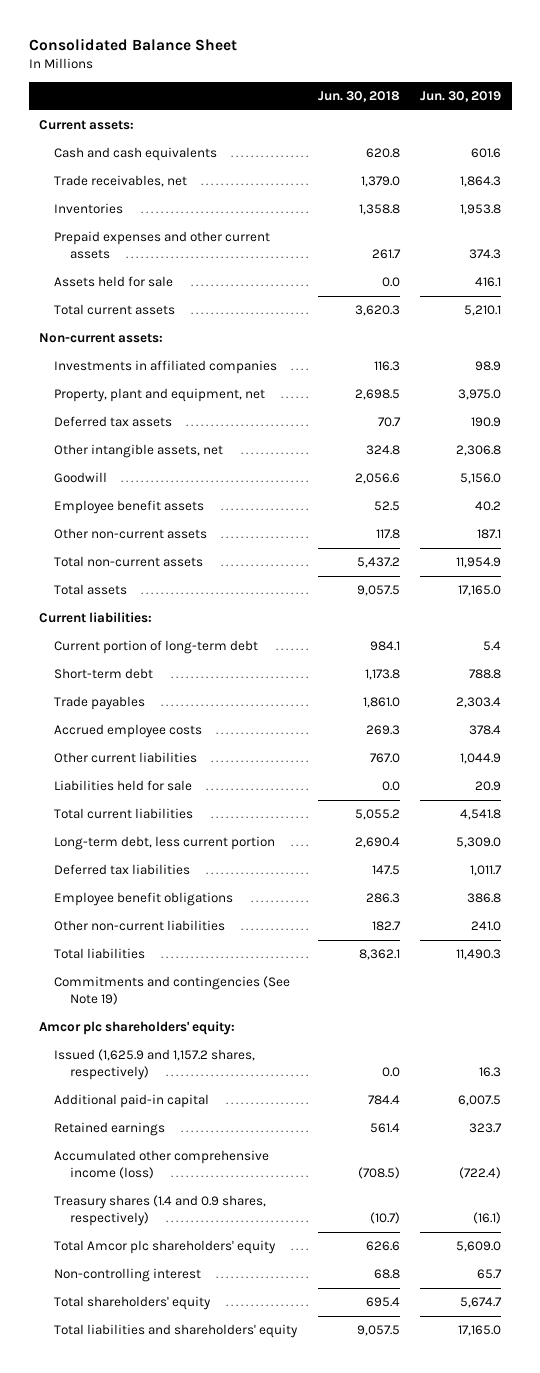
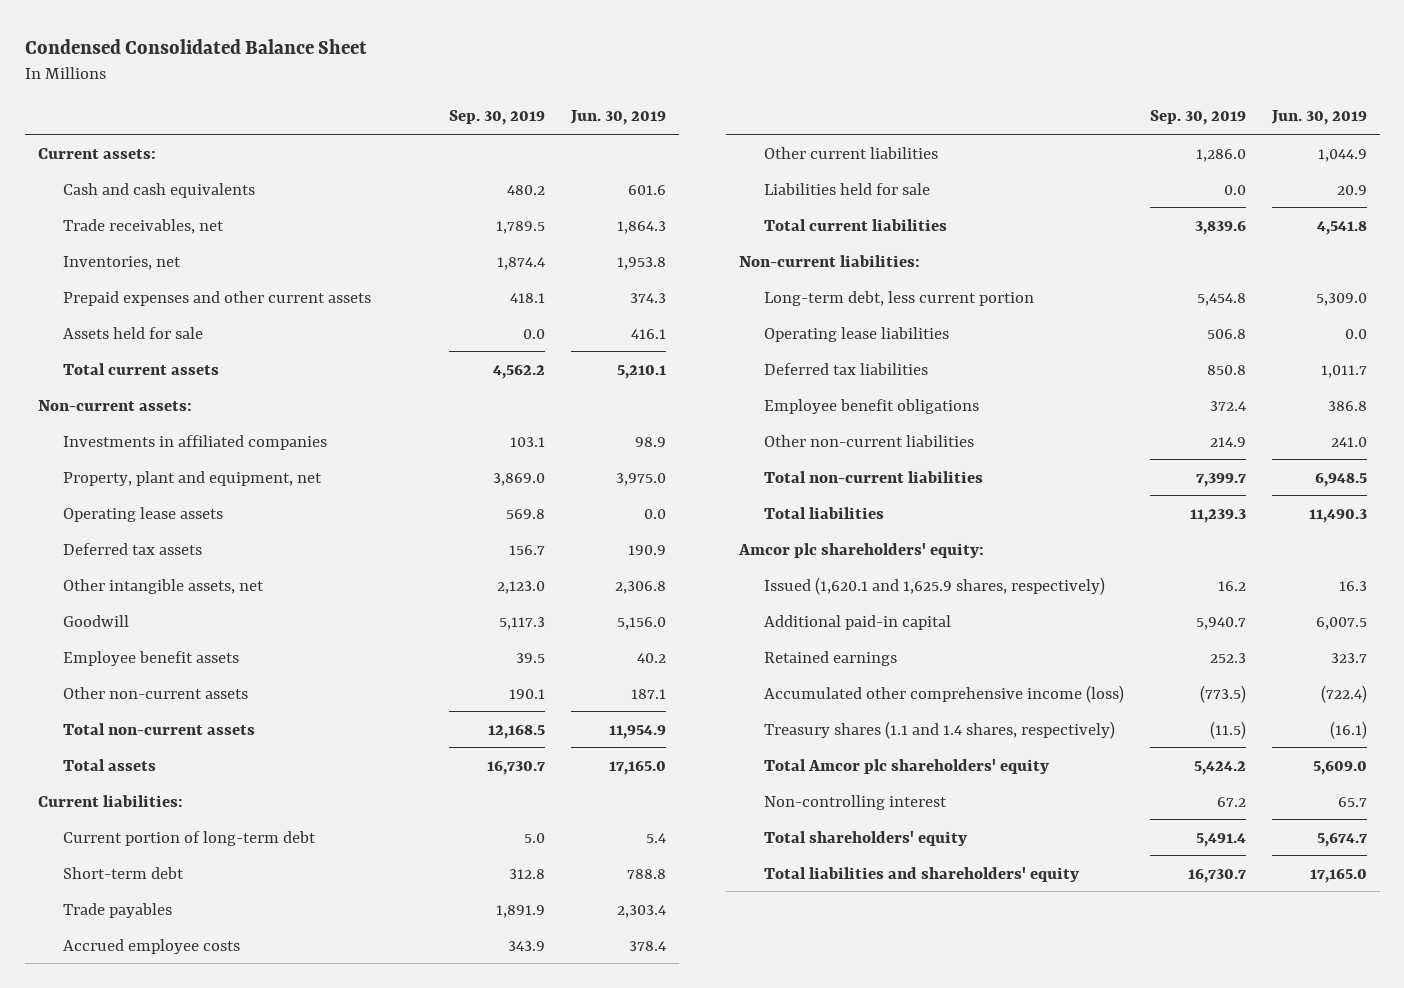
- Consolidated Balance Sheet
+ Condensed Consolidated Balance Sheet
- | Jun. 30, 2018 | Jun. 30, 2019
+ | Sep. 30, 2019 | Jun. 30, 2019
- Inventories | 1,358.8 | 1,953.8
+ Inventories, net | 1,874.4 | 1,953.8
+ Operating lease assets | 569.8 | 0.0
+ Non-current liabilities:
+ Operating lease liabilities | 506.8 | 0.0
+ Total non-current liabilities | 7,399.7 | 6,948.5
- Commitments and contingencies (See Note 19)
- Issued (1,625.9 and 1,157.2 shares, respectively) | 0.0 | 16.3
+ Issued (1,620.1 and 1,625.9 shares, respectively) | 16.2 | 16.3
- Treasury shares (1.4 and 0.9 shares, respectively) | (10.7) | (16.1)
+ Treasury shares (1.1 and 1.4 shares, respectively) | (11.5) | (16.1)

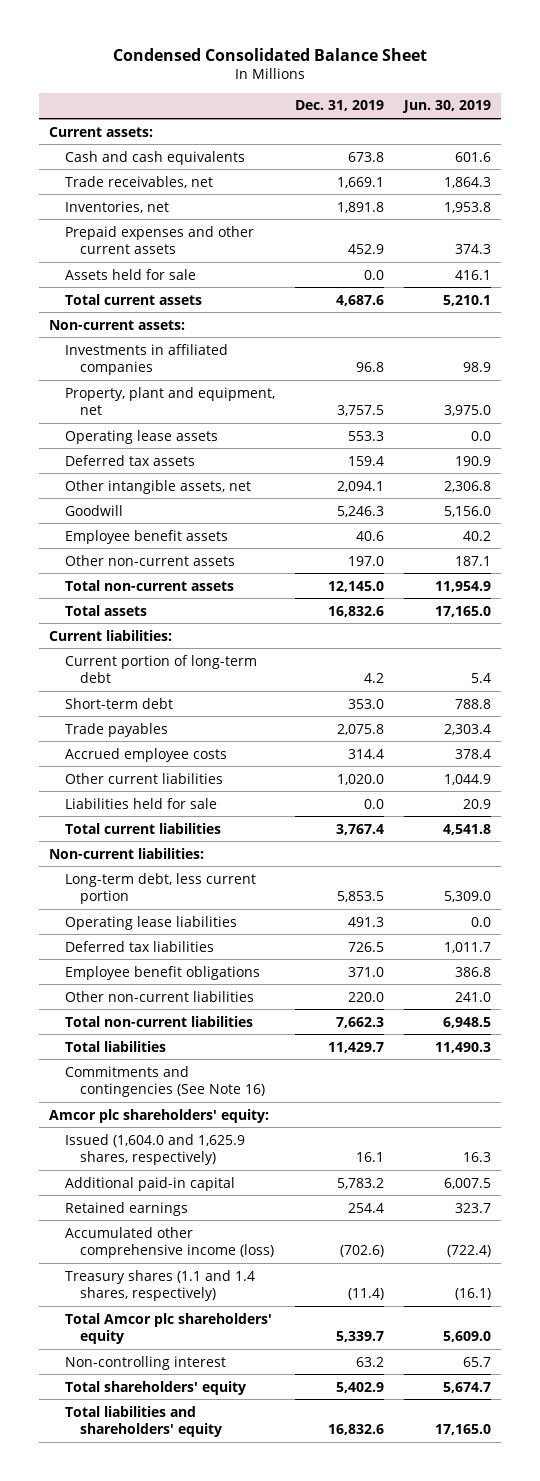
- | Sep. 30, 2019 | Jun. 30, 2019
+ | Dec. 31, 2019 | Jun. 30, 2019
+ Commitments and contingencies (See Note 16)
- Issued (1,620.1 and 1,625.9 shares, respectively) | 16.2 | 16.3
+ Issued (1,604.0 and 1,625.9 shares, respectively) | 16.1 | 16.3

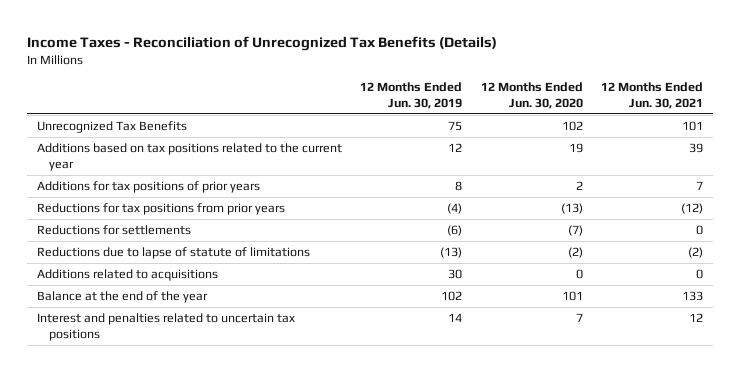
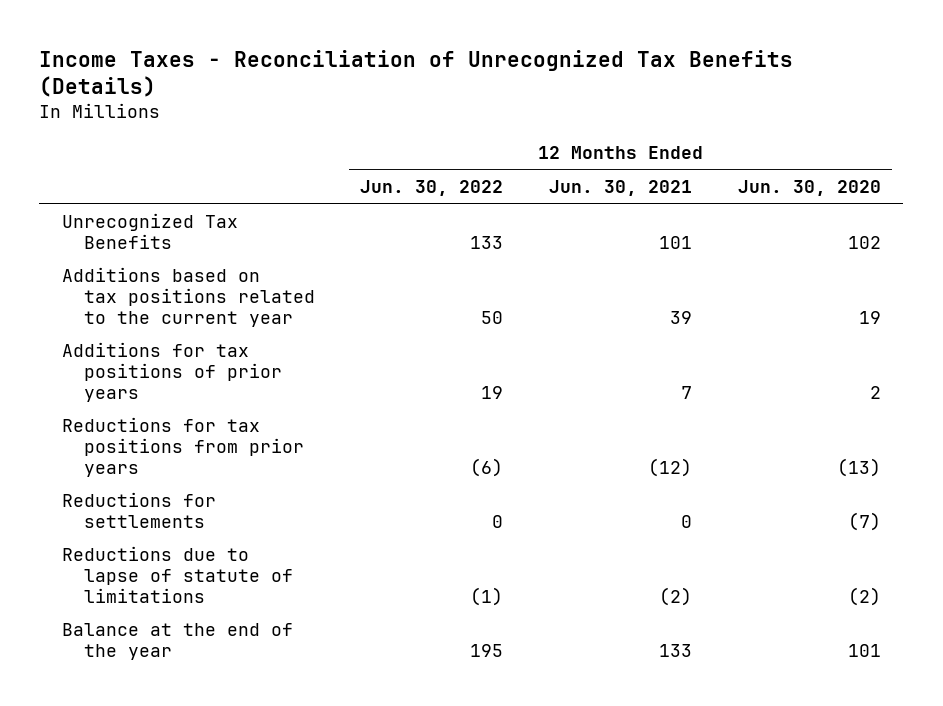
- | 12 Months Ended Jun. 30, 2019 | 12 Months Ended Jun. 30, 2020 | 12 Months Ended Jun. 30, 2021
+ | 12 Months Ended Jun. 30, 2022 | 12 Months Ended Jun. 30, 2021 | 12 Months Ended Jun. 30, 2020
- Additions related to acquisitions | 30 | 0 | 0
- Interest and penalties related to uncertain tax positions | 14 | 7 | 12

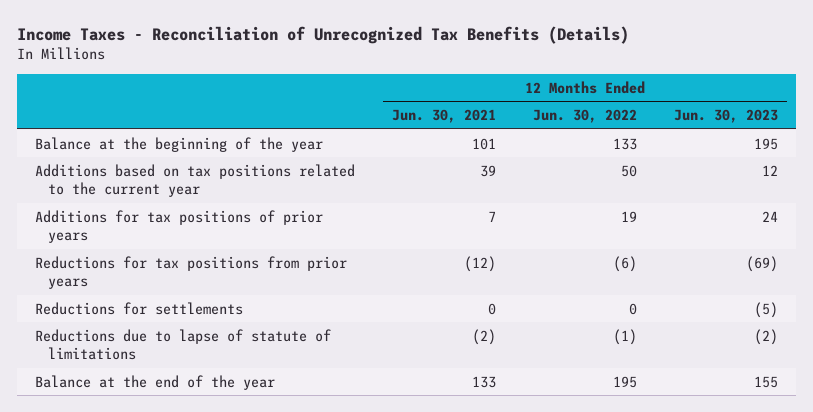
- | 12 Months Ended Jun. 30, 2022 | 12 Months Ended Jun. 30, 2021 | 12 Months Ended Jun. 30, 2020
+ | 12 Months Ended Jun. 30, 2021 | 12 Months Ended Jun. 30, 2022 | 12 Months Ended Jun. 30, 2023
- Unrecognized Tax Benefits | 133 | 101 | 102
+ Balance at the beginning of the year | 101 | 133 | 195

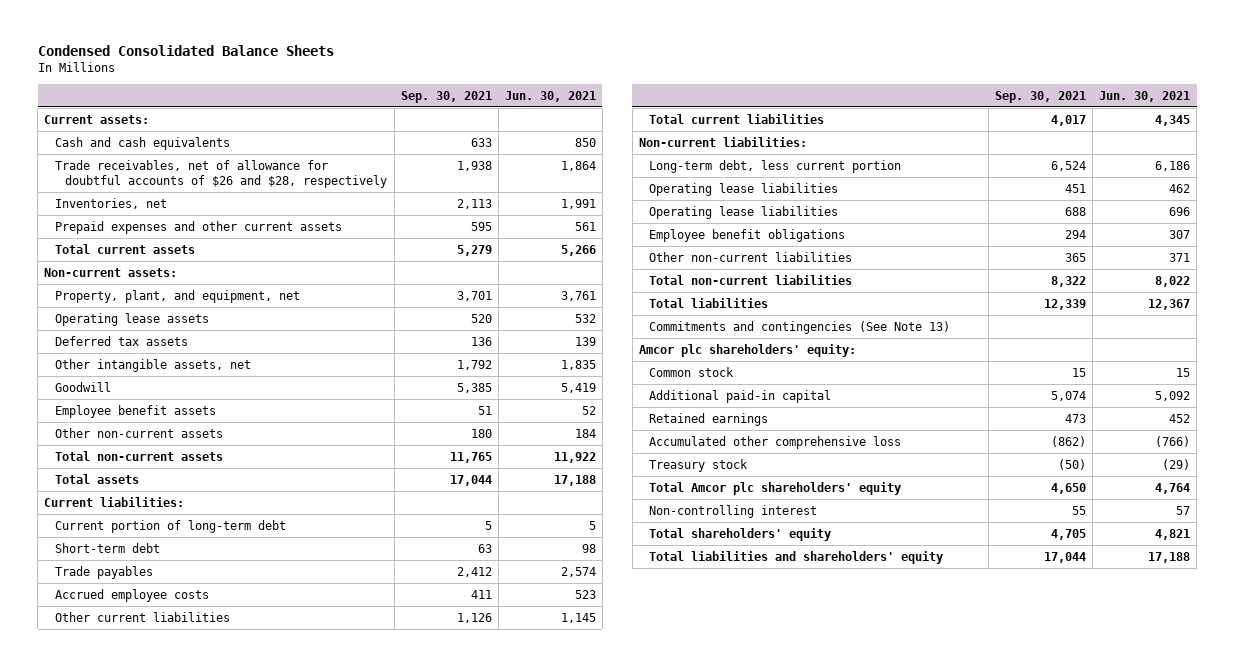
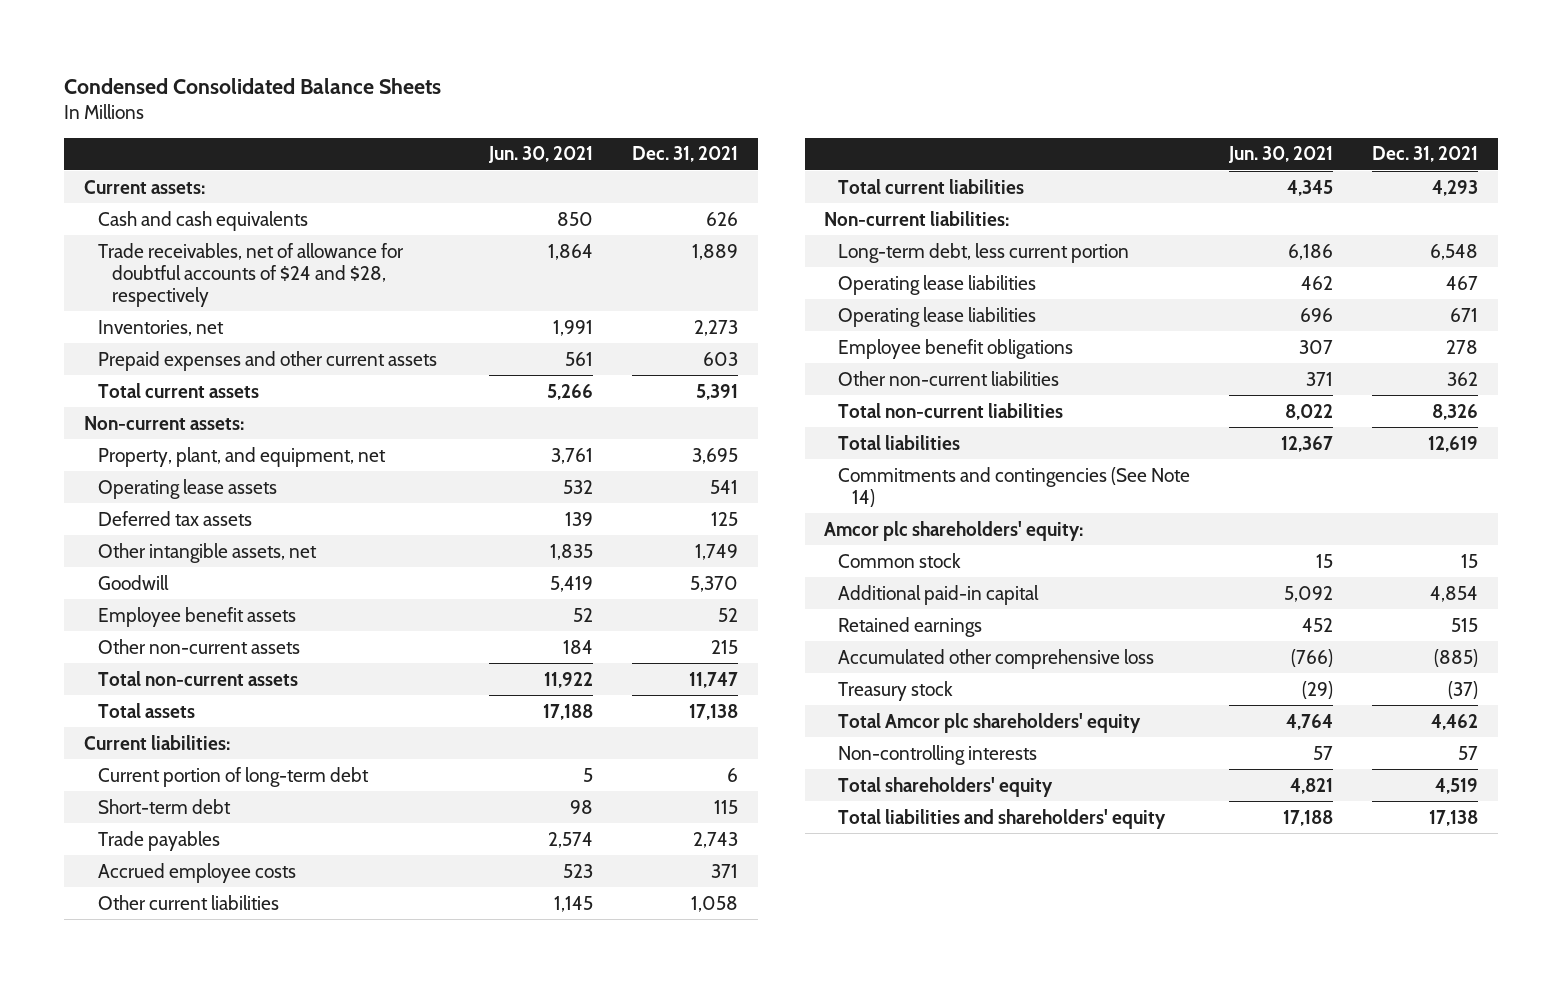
- | Sep. 30, 2021 | Jun. 30, 2021
+ | Jun. 30, 2021 | Dec. 31, 2021
- Trade receivables, net of allowance for doubtful accounts of $26 and $28, respectively | 1,938 | 1,864
+ Trade receivables, net of allowance for doubtful accounts of $24 and $28, respectively | 1,864 | 1,889
- Commitments and contingencies (See Note 13)
+ Commitments and contingencies (See Note 14)
- Non-controlling interest | 55 | 57
+ Non-controlling interests | 57 | 57

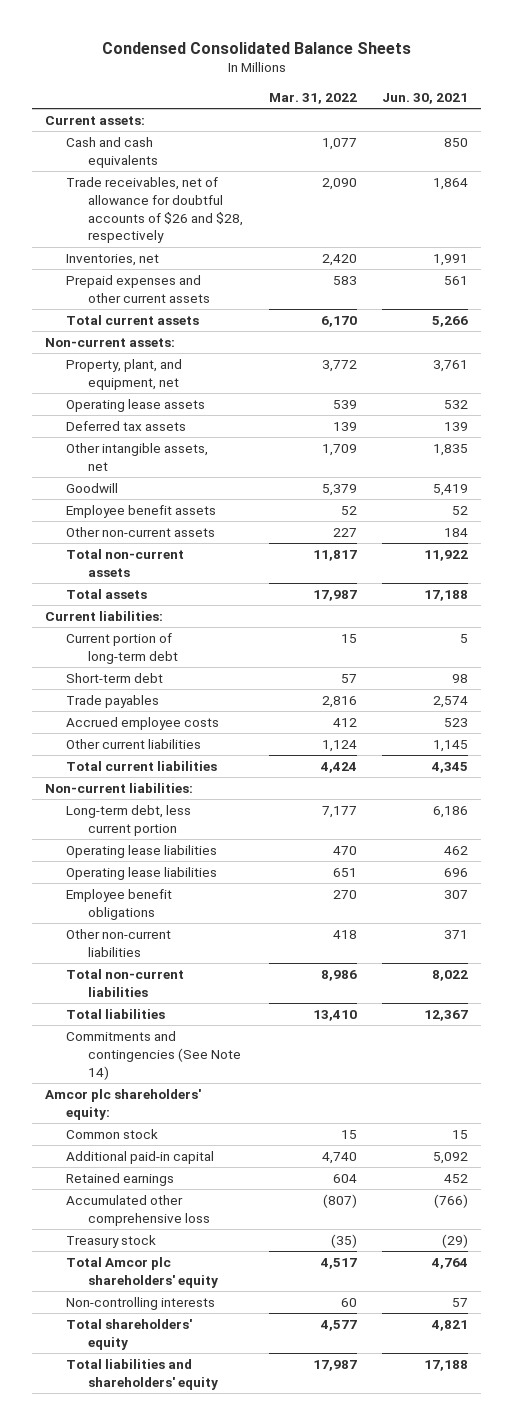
- | Jun. 30, 2021 | Dec. 31, 2021
+ | Mar. 31, 2022 | Jun. 30, 2021
- Trade receivables, net of allowance for doubtful accounts of $24 and $28, respectively | 1,864 | 1,889
+ Trade receivables, net of allowance for doubtful accounts of $26 and $28, respectively | 2,090 | 1,864

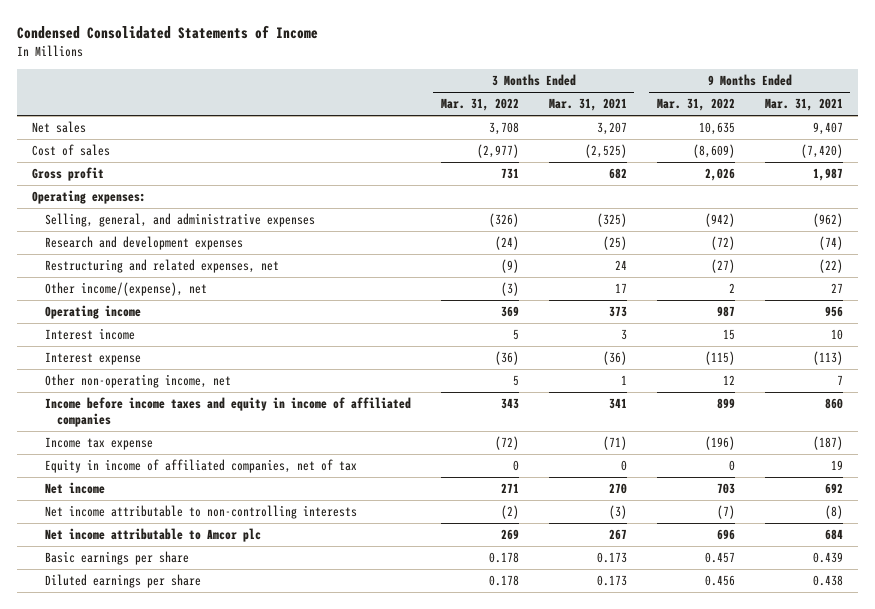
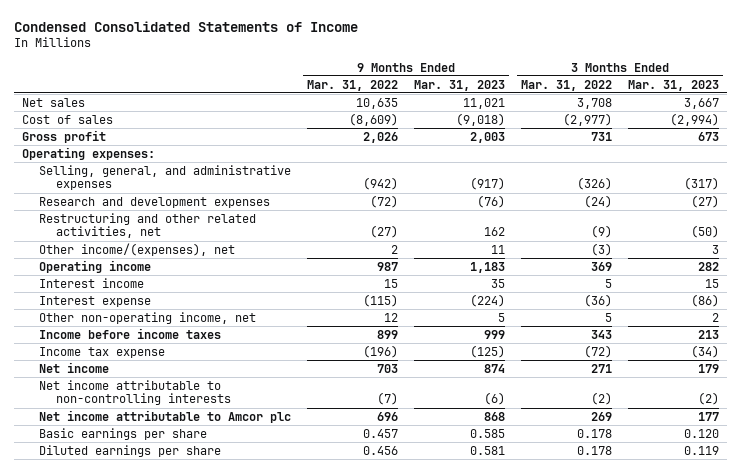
- | 3 Months Ended Mar. 31, 2022 | 3 Months Ended Mar. 31, 2021 | 9 Months Ended Mar. 31, 2022 | 9 Months Ended Mar. 31, 2021
+ | 9 Months Ended Mar. 31, 2022 | 9 Months Ended Mar. 31, 2023 | 3 Months Ended Mar. 31, 2022 | 3 Months Ended Mar. 31, 2023
- Restructuring and related expenses, net | (9) | 24 | (27) | (22)
- Other income/(expense), net | (3) | 17 | 2 | 27
+ Restructuring and other related activities, net | (27) | 162 | (9) | (50)
+ Other income/(expenses), net | 2 | 11 | (3) | 3
- Income before income taxes and equity in income of affiliated companies | 343 | 341 | 899 | 860
+ Income before income taxes | 899 | 999 | 343 | 213
- Equity in income of affiliated companies, net of tax | 0 | 0 | 0 | 19

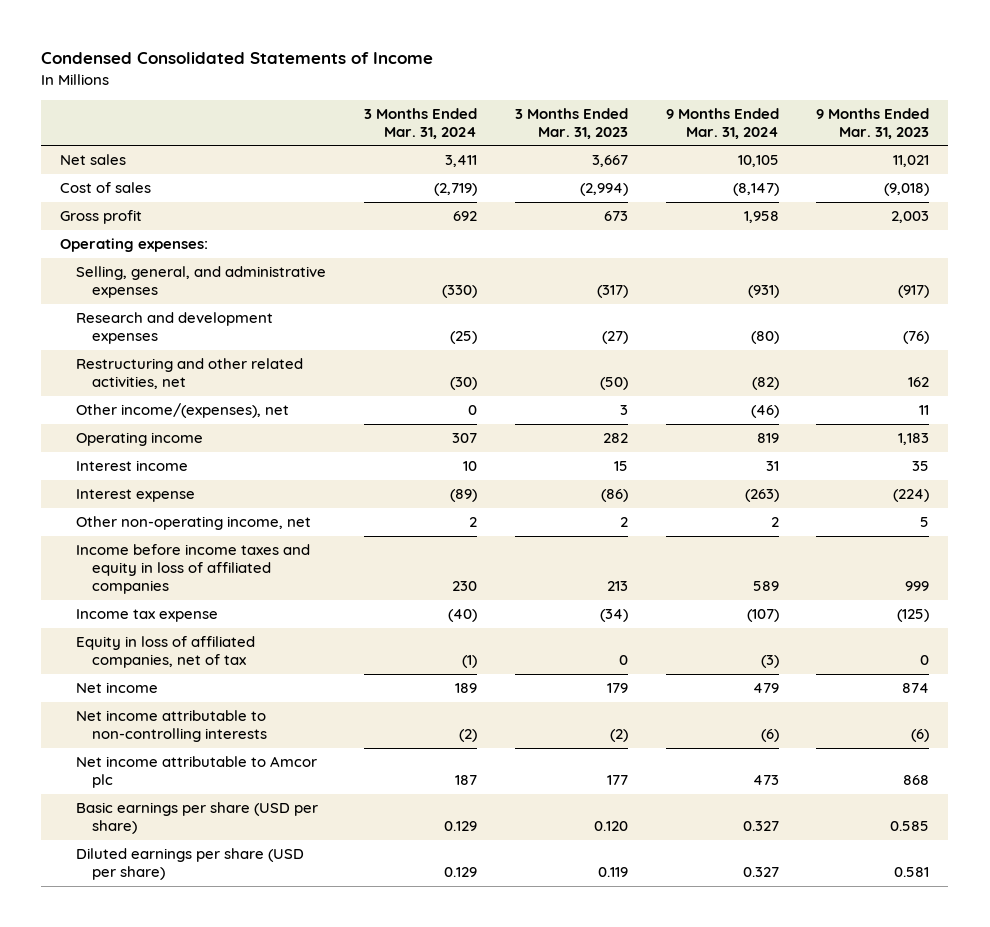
- | 9 Months Ended Mar. 31, 2022 | 9 Months Ended Mar. 31, 2023 | 3 Months Ended Mar. 31, 2022 | 3 Months Ended Mar. 31, 2023
+ | 3 Months Ended Mar. 31, 2024 | 3 Months Ended Mar. 31, 2023 | 9 Months Ended Mar. 31, 2024 | 9 Months Ended Mar. 31, 2023
- Income before income taxes | 899 | 999 | 343 | 213
+ Income before income taxes and equity in loss of affiliated companies | 230 | 213 | 589 | 999
+ Equity in loss of affiliated companies, net of tax | (1) | 0 | (3) | 0
- Basic earnings per share | 0.457 | 0.585 | 0.178 | 0.120
- Diluted earnings per share | 0.456 | 0.581 | 0.178 | 0.119
+ Basic earnings per share (USD per share) | 0.129 | 0.120 | 0.327 | 0.585
+ Diluted earnings per share (USD per share) | 0.129 | 0.119 | 0.327 | 0.581

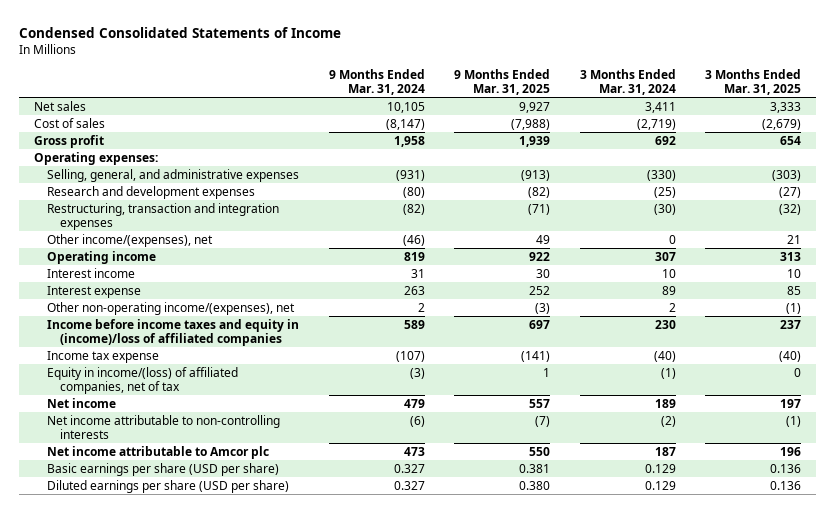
- | 3 Months Ended Mar. 31, 2024 | 3 Months Ended Mar. 31, 2023 | 9 Months Ended Mar. 31, 2024 | 9 Months Ended Mar. 31, 2023
+ | 9 Months Ended Mar. 31, 2024 | 9 Months Ended Mar. 31, 2025 | 3 Months Ended Mar. 31, 2024 | 3 Months Ended Mar. 31, 2025
- Restructuring and other related activities, net | (30) | (50) | (82) | 162
+ Restructuring, transaction and integration expenses | (82) | (71) | (30) | (32)
- Interest expense | (89) | (86) | (263) | (224)
- Other non-operating income, net | 2 | 2 | 2 | 5
- Income before income taxes and equity in loss of affiliated companies | 230 | 213 | 589 | 999
+ Interest expense | 263 | 252 | 89 | 85
+ Other non-operating income/(expenses), net | 2 | (3) | 2 | (1)
+ Income before income taxes and equity in (income)/loss of affiliated companies | 589 | 697 | 230 | 237
- Equity in loss of affiliated companies, net of tax | (1) | 0 | (3) | 0
+ Equity in income/(loss) of affiliated companies, net of tax | (3) | 1 | (1) | 0

